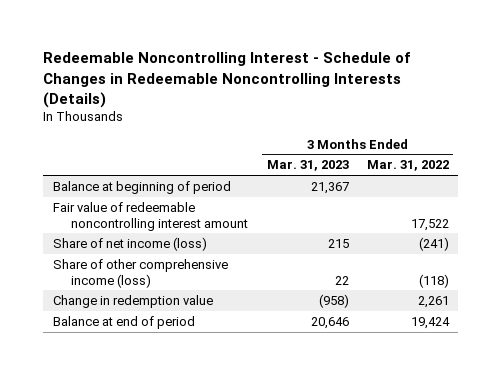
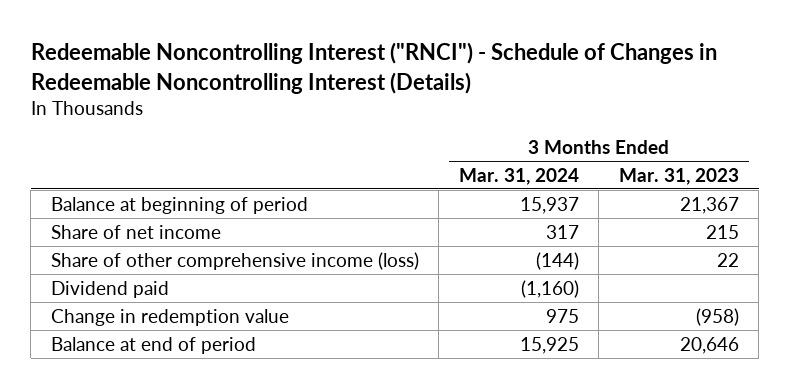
- Redeemable Noncontrolling Interest - Schedule of Changes in Redeemable Noncontrolling Interests (Details)
+ Redeemable Noncontrolling Interest ("RNCI") - Schedule of Changes in Redeemable Noncontrolling Interest (Details)
- | 3 Months Ended Mar. 31, 2023 | 3 Months Ended Mar. 31, 2022
+ | 3 Months Ended Mar. 31, 2024 | 3 Months Ended Mar. 31, 2023
- Fair value of redeemable noncontrolling interest amount | | 17,522
- Share of net income (loss) | 215 | (241)
+ Share of net income | 317 | 215
+ Dividend paid | (1,160) |

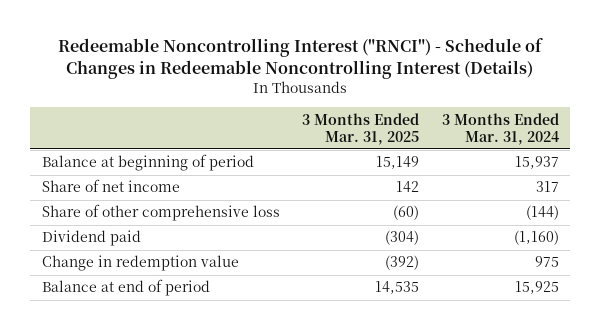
- | 3 Months Ended Mar. 31, 2024 | 3 Months Ended Mar. 31, 2023
+ | 3 Months Ended Mar. 31, 2025 | 3 Months Ended Mar. 31, 2024
- Share of other comprehensive income (loss) | (144) | 22
+ Share of other comprehensive loss | (60) | (144)

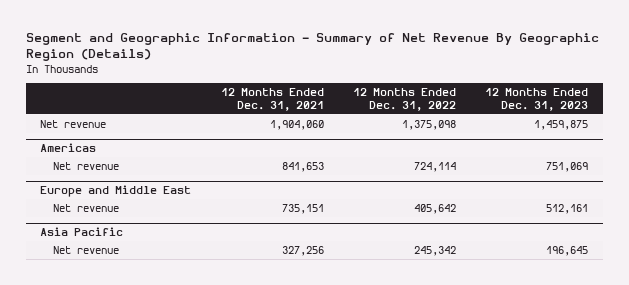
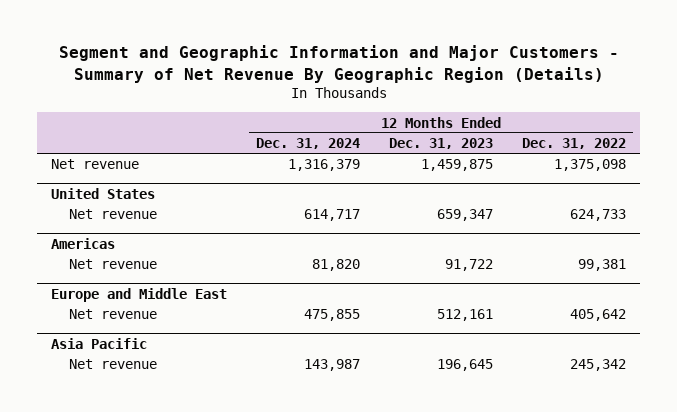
- Segment and Geographic Information - Summary of Net Revenue By Geographic Region (Details)
+ Segment and Geographic Information and Major Customers - Summary of Net Revenue By Geographic Region (Details)
- | 12 Months Ended Dec. 31, 2021 | 12 Months Ended Dec. 31, 2022 | 12 Months Ended Dec. 31, 2023
+ | 12 Months Ended Dec. 31, 2024 | 12 Months Ended Dec. 31, 2023 | 12 Months Ended Dec. 31, 2022
+ United States
+ Net revenue | 614,717 | 659,347 | 624,733
@ Americas
- Net revenue | 841,653 | 724,114 | 751,069
+ Net revenue | 81,820 | 91,722 | 99,381

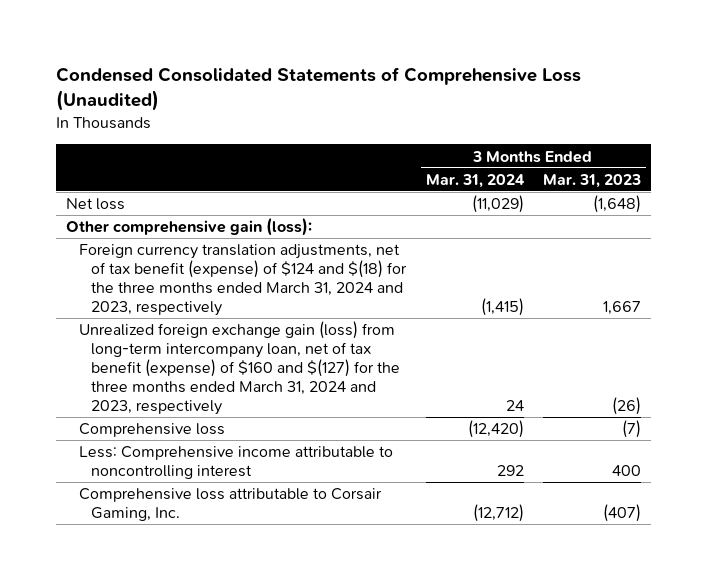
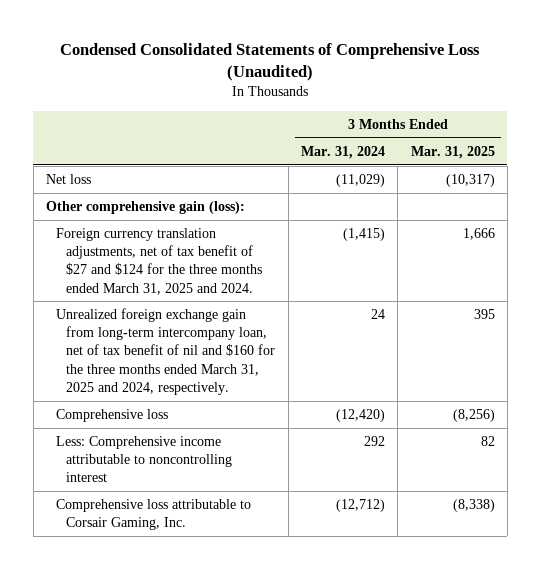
- | 3 Months Ended Mar. 31, 2024 | 3 Months Ended Mar. 31, 2023
+ | 3 Months Ended Mar. 31, 2024 | 3 Months Ended Mar. 31, 2025
- Foreign currency translation adjustments, net of tax benefit (expense) of $124 and $(18) for the three months ended March 31, 2024 and 2023, respectively | (1,415) | 1,667
- Unrealized foreign exchange gain (loss) from long-term intercompany loan, net of tax benefit (expense) of $160 and $(127) for the three months ended March 31, 2024 and 2023, respectively | 24 | (26)
+ Foreign currency translation adjustments, net of tax benefit of $27 and $124 for the three months ended March 31, 2025 and 2024. | (1,415) | 1,666
+ Unrealized foreign exchange gain from long-term intercompany loan, net of tax benefit of nil and $160 for the three months ended March 31, 2025 and 2024, respectively. | 24 | 395

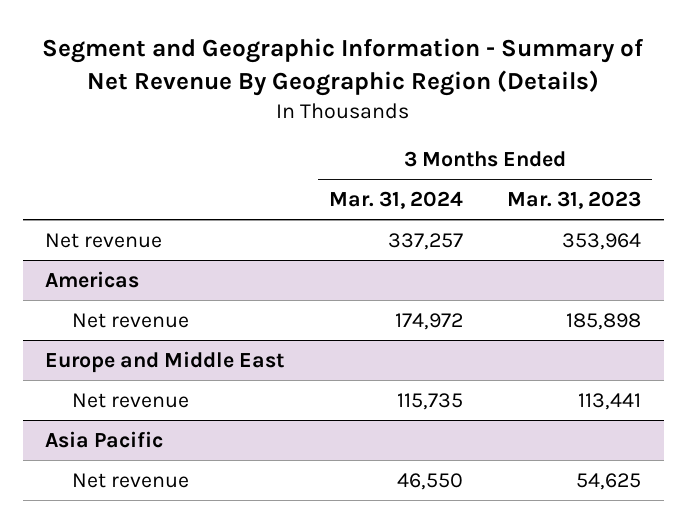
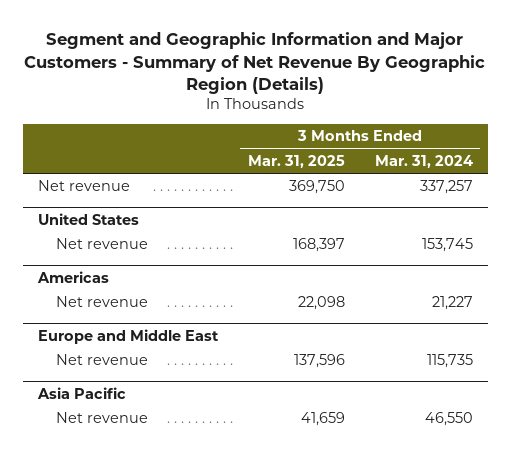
- Segment and Geographic Information - Summary of Net Revenue By Geographic Region (Details)
+ Segment and Geographic Information and Major Customers - Summary of Net Revenue By Geographic Region (Details)
- | 3 Months Ended Mar. 31, 2024 | 3 Months Ended Mar. 31, 2023
+ | 3 Months Ended Mar. 31, 2025 | 3 Months Ended Mar. 31, 2024
+ United States
+ Net revenue | 168,397 | 153,745
@ Americas
- Net revenue | 174,972 | 185,898
+ Net revenue | 22,098 | 21,227

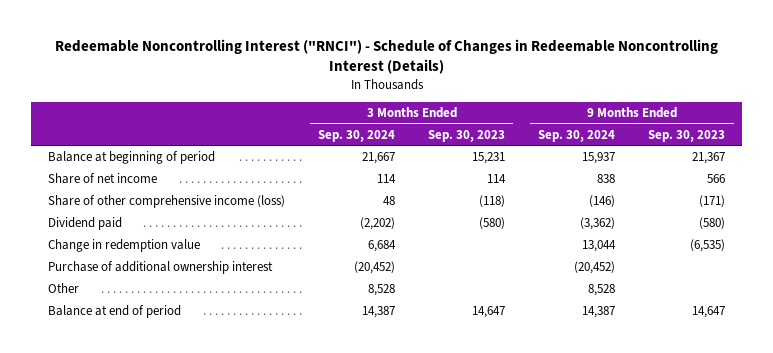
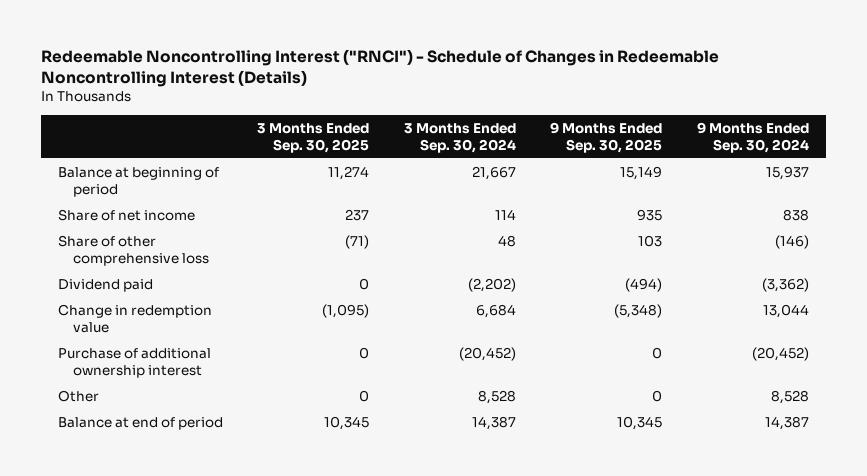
- | 3 Months Ended Sep. 30, 2024 | 3 Months Ended Sep. 30, 2023 | 9 Months Ended Sep. 30, 2024 | 9 Months Ended Sep. 30, 2023
+ | 3 Months Ended Sep. 30, 2025 | 3 Months Ended Sep. 30, 2024 | 9 Months Ended Sep. 30, 2025 | 9 Months Ended Sep. 30, 2024
- Share of other comprehensive income (loss) | 48 | (118) | (146) | (171)
+ Share of other comprehensive loss | (71) | 48 | 103 | (146)

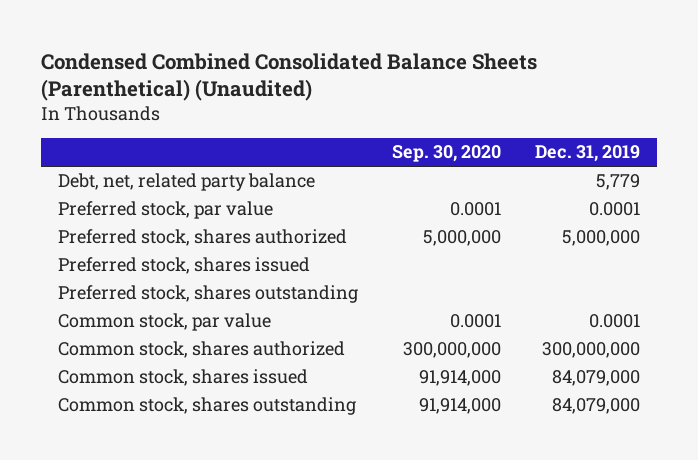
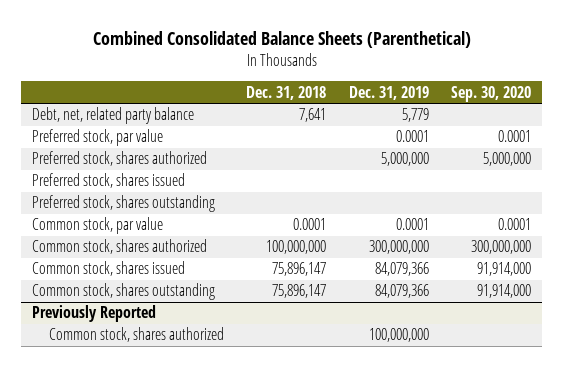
- Condensed Combined Consolidated Balance Sheets (Parenthetical) (Unaudited)
+ Combined Consolidated Balance Sheets (Parenthetical)
- | Sep. 30, 2020 | Dec. 31, 2019
+ | Dec. 31, 2018 | Dec. 31, 2019 | Sep. 30, 2020
- Common stock, shares issued | 91,914,000 | 84,079,000
- Common stock, shares outstanding | 91,914,000 | 84,079,000
+ Common stock, shares issued | 75,896,147 | 84,079,366 | 91,914,000
+ Common stock, shares outstanding | 75,896,147 | 84,079,366 | 91,914,000
+ Previously Reported
+ Common stock, shares authorized | | 100,000,000 |

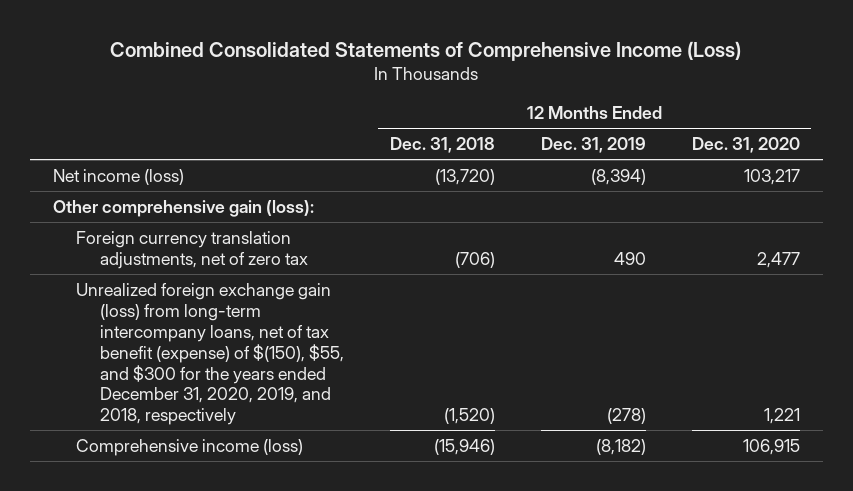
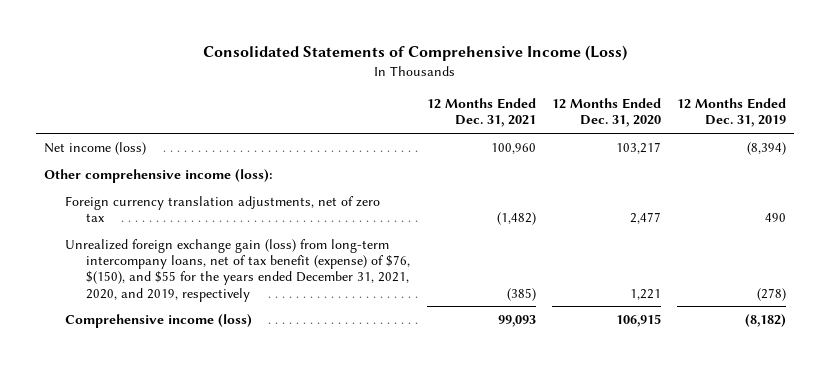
- Combined Consolidated Statements of Comprehensive Income (Loss)
+ Consolidated Statements of Comprehensive Income (Loss)
- | 12 Months Ended Dec. 31, 2018 | 12 Months Ended Dec. 31, 2019 | 12 Months Ended Dec. 31, 2020
+ | 12 Months Ended Dec. 31, 2021 | 12 Months Ended Dec. 31, 2020 | 12 Months Ended Dec. 31, 2019
- Other comprehensive gain (loss):
+ Other comprehensive income (loss):
- Unrealized foreign exchange gain (loss) from long-term intercompany loans, net of tax benefit (expense) of $(150), $55, and $300 for the years ended December 31, 2020, 2019, and 2018, respectively | (1,520) | (278) | 1,221
+ Unrealized foreign exchange gain (loss) from long-term intercompany loans, net of tax benefit (expense) of $76, $(150), and $55 for the years ended December 31, 2021, 2020, and 2019, respectively | (385) | 1,221 | (278)

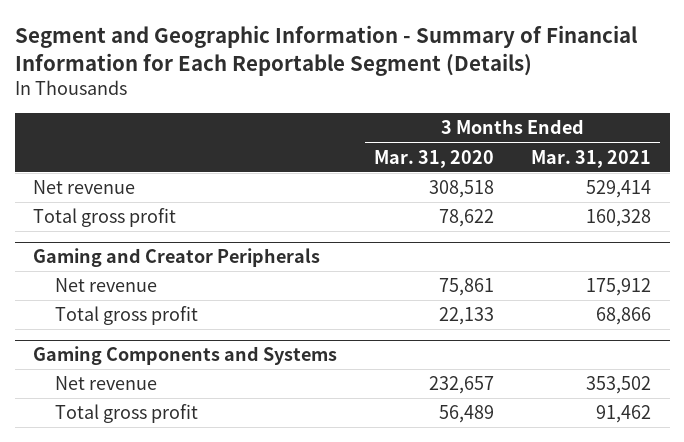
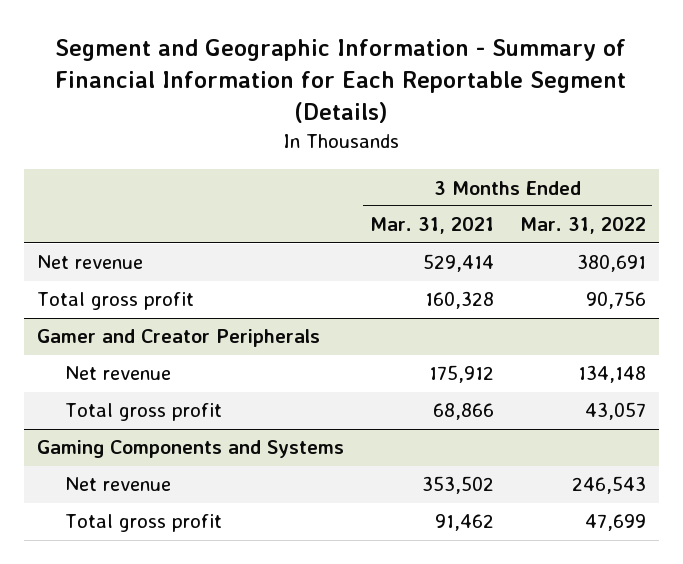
- | 3 Months Ended Mar. 31, 2020 | 3 Months Ended Mar. 31, 2021
+ | 3 Months Ended Mar. 31, 2021 | 3 Months Ended Mar. 31, 2022
- Gaming and Creator Peripherals
+ Gamer and Creator Peripherals

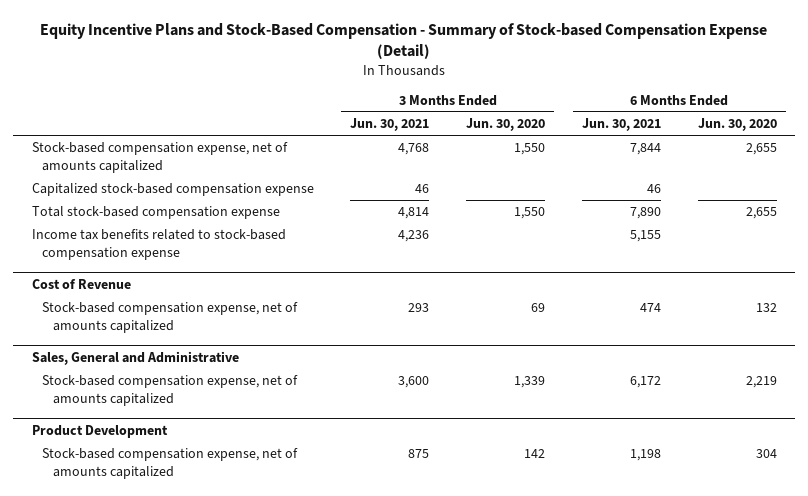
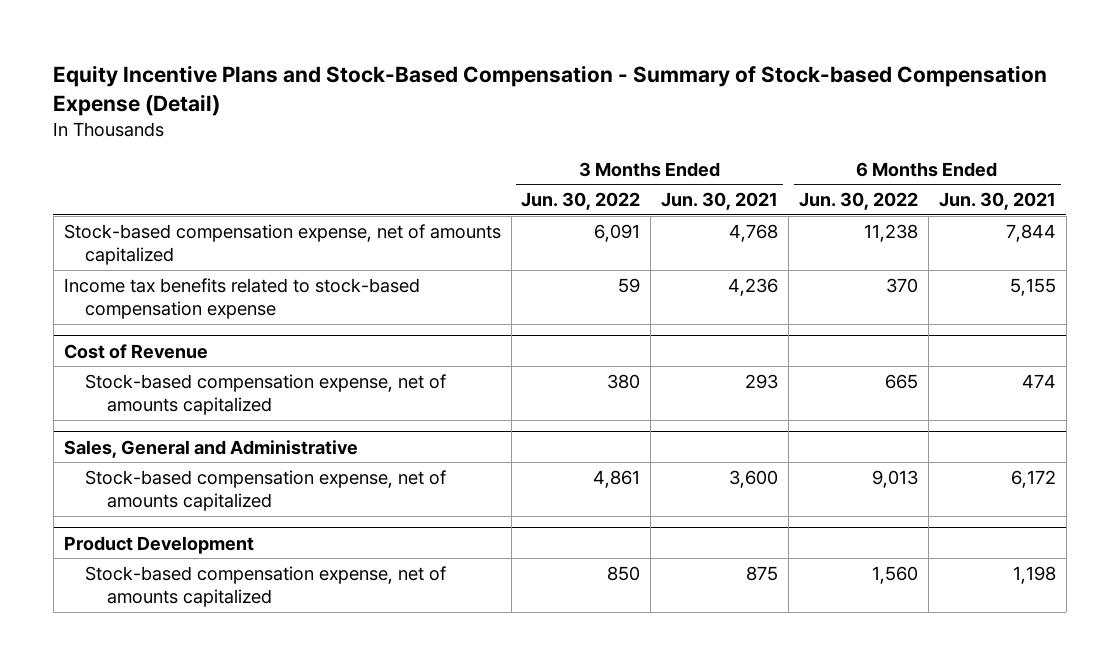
- | 3 Months Ended Jun. 30, 2021 | 3 Months Ended Jun. 30, 2020 | 6 Months Ended Jun. 30, 2021 | 6 Months Ended Jun. 30, 2020
+ | 3 Months Ended Jun. 30, 2022 | 3 Months Ended Jun. 30, 2021 | 6 Months Ended Jun. 30, 2022 | 6 Months Ended Jun. 30, 2021
- Capitalized stock-based compensation expense | 46 | | 46 |
- Total stock-based compensation expense | 4,814 | 1,550 | 7,890 | 2,655

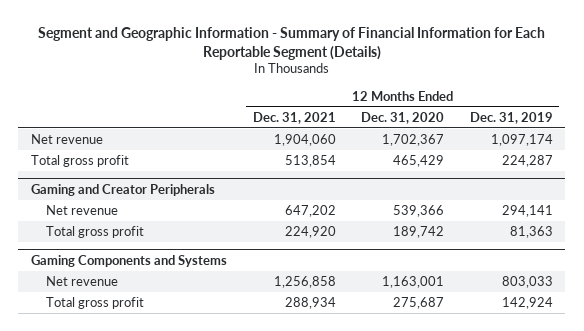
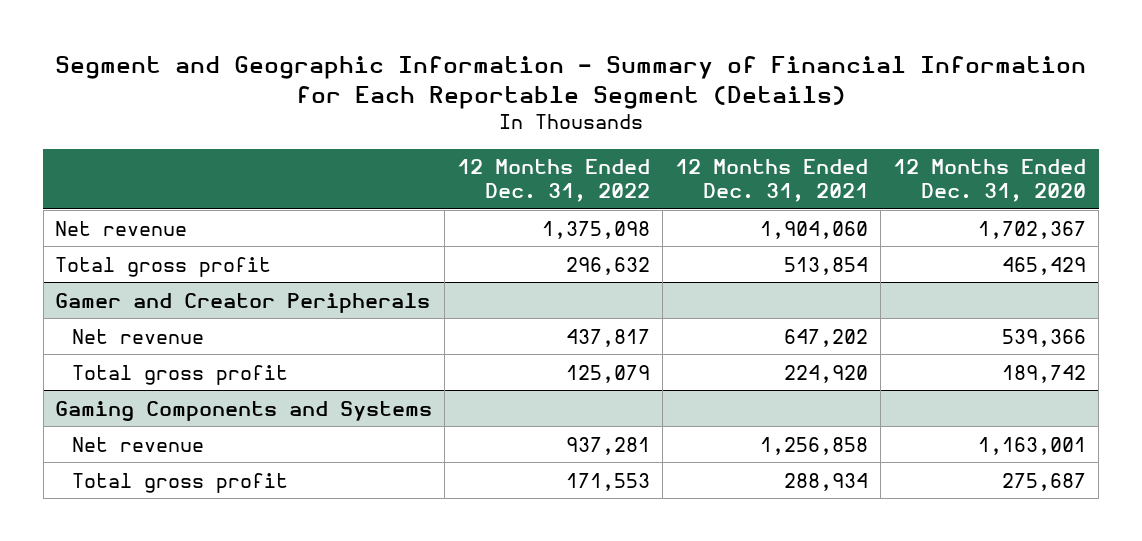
- | 12 Months Ended Dec. 31, 2021 | 12 Months Ended Dec. 31, 2020 | 12 Months Ended Dec. 31, 2019
+ | 12 Months Ended Dec. 31, 2022 | 12 Months Ended Dec. 31, 2021 | 12 Months Ended Dec. 31, 2020
- Gaming and Creator Peripherals
+ Gamer and Creator Peripherals

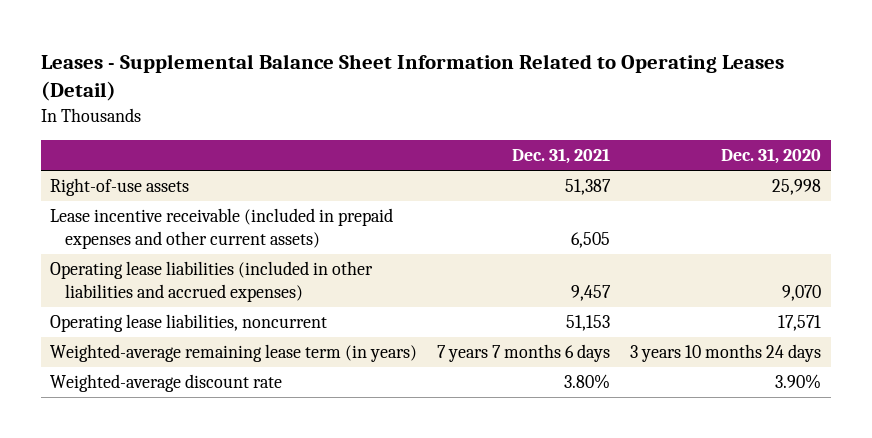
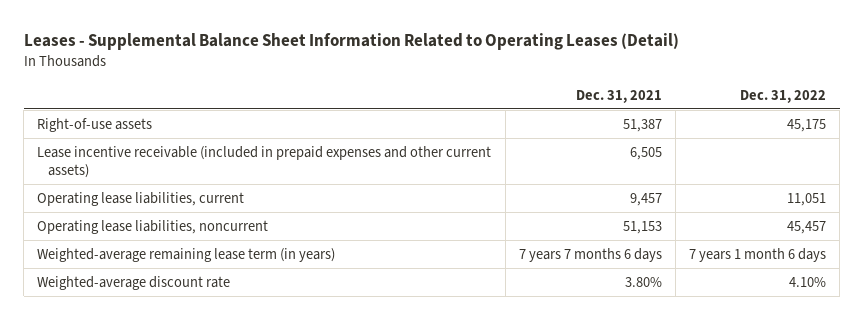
- | Dec. 31, 2021 | Dec. 31, 2020
+ | Dec. 31, 2021 | Dec. 31, 2022
- Operating lease liabilities (included in other liabilities and accrued expenses) | 9,457 | 9,070
+ Operating lease liabilities, current | 9,457 | 11,051

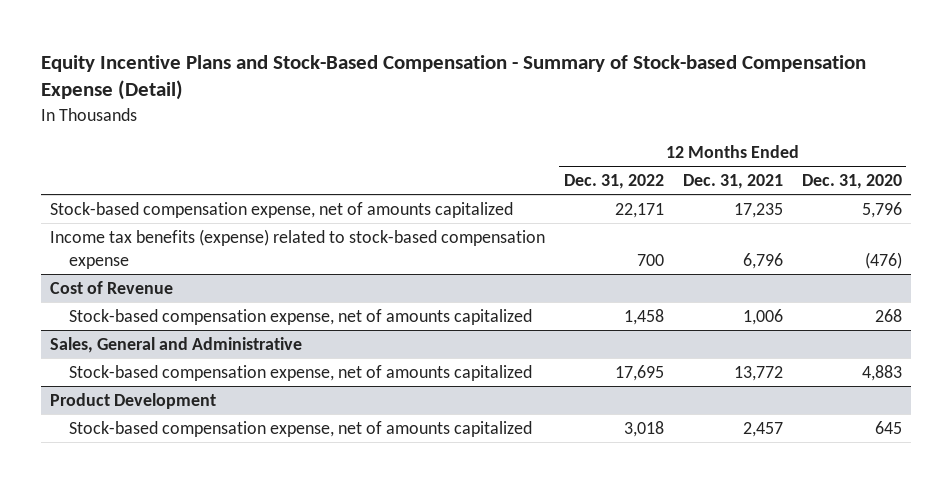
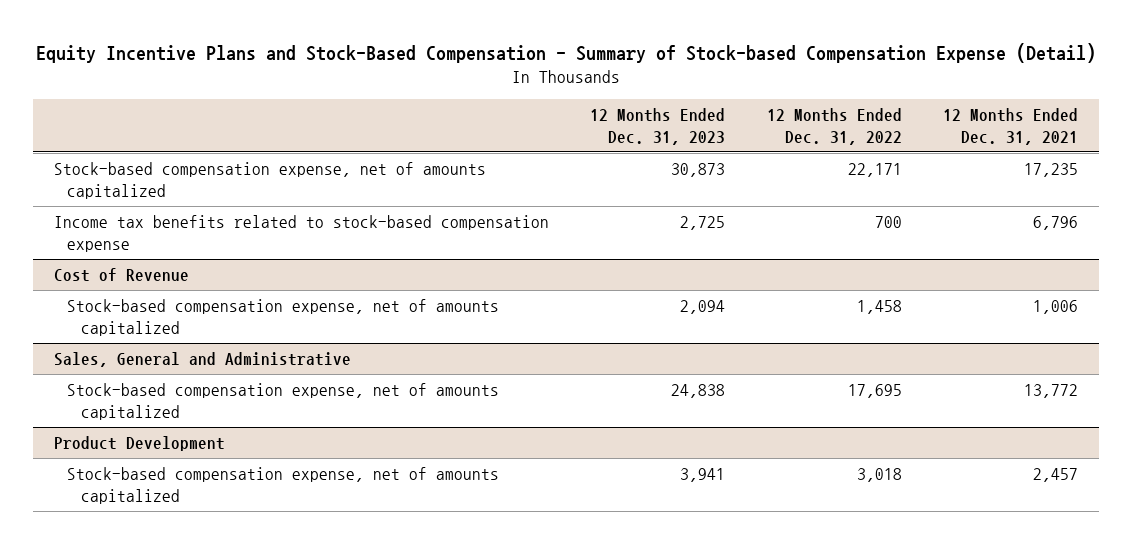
- | 12 Months Ended Dec. 31, 2022 | 12 Months Ended Dec. 31, 2021 | 12 Months Ended Dec. 31, 2020
+ | 12 Months Ended Dec. 31, 2023 | 12 Months Ended Dec. 31, 2022 | 12 Months Ended Dec. 31, 2021
- Income tax benefits (expense) related to stock-based compensation expense | 700 | 6,796 | (476)
+ Income tax benefits related to stock-based compensation expense | 2,725 | 700 | 6,796

